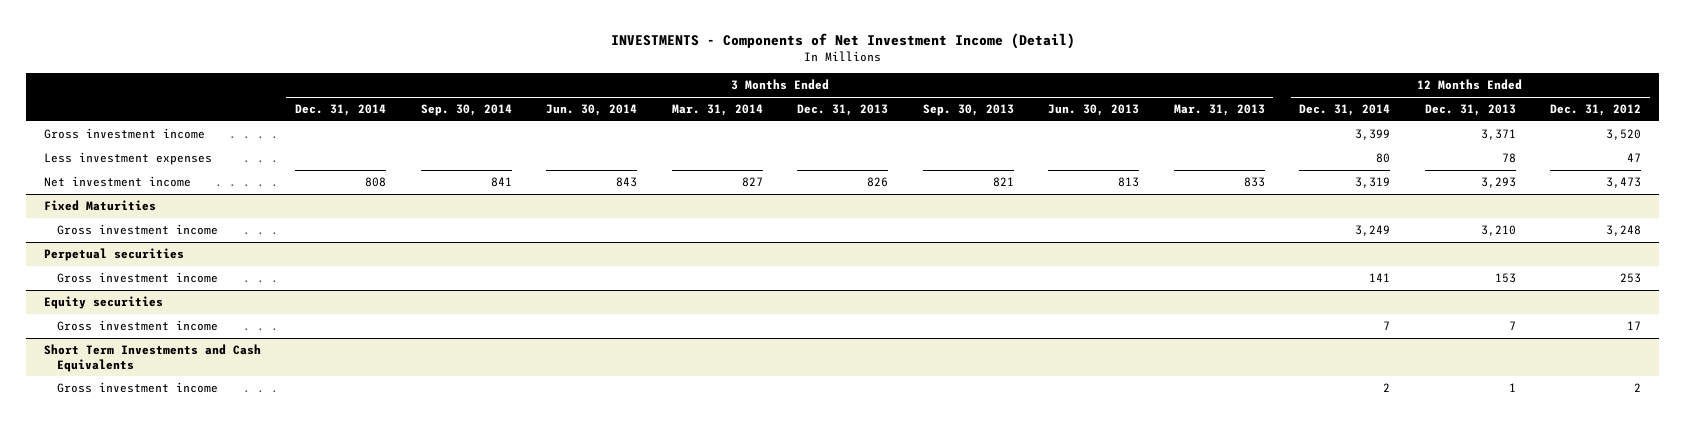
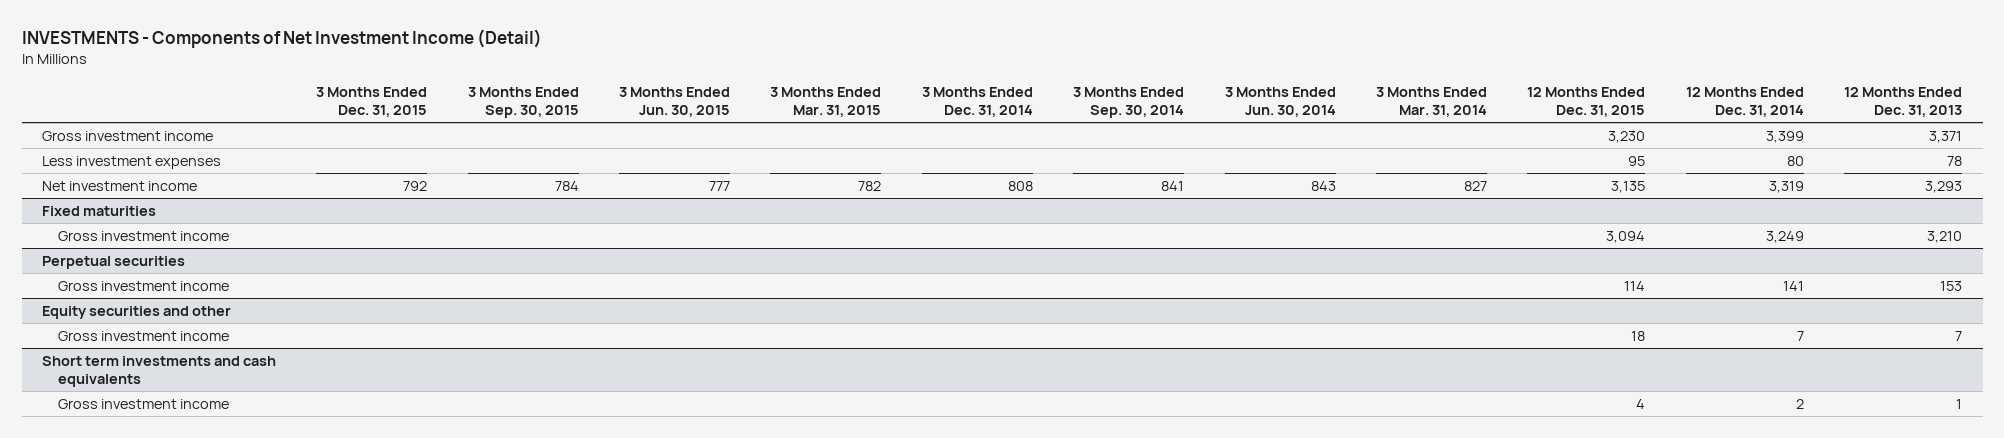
- | 3 Months Ended Dec. 31, 2014 | 3 Months Ended Sep. 30, 2014 | 3 Months Ended Jun. 30, 2014 | 3 Months Ended Mar. 31, 2014 | 3 Months Ended Dec. 31, 2013 | 3 Months Ended Sep. 30, 2013 | 3 Months Ended Jun. 30, 2013 | 3 Months Ended Mar. 31, 2013 | 12 Months Ended Dec. 31, 2014 | 12 Months Ended Dec. 31, 2013 | 12 Months Ended Dec. 31, 2012
+ | 3 Months Ended Dec. 31, 2015 | 3 Months Ended Sep. 30, 2015 | 3 Months Ended Jun. 30, 2015 | 3 Months Ended Mar. 31, 2015 | 3 Months Ended Dec. 31, 2014 | 3 Months Ended Sep. 30, 2014 | 3 Months Ended Jun. 30, 2014 | 3 Months Ended Mar. 31, 2014 | 12 Months Ended Dec. 31, 2015 | 12 Months Ended Dec. 31, 2014 | 12 Months Ended Dec. 31, 2013
- Fixed Maturities
+ Fixed maturities
- Equity securities
+ Equity securities and other
- Short Term Investments and Cash Equivalents
+ Short term investments and cash equivalents

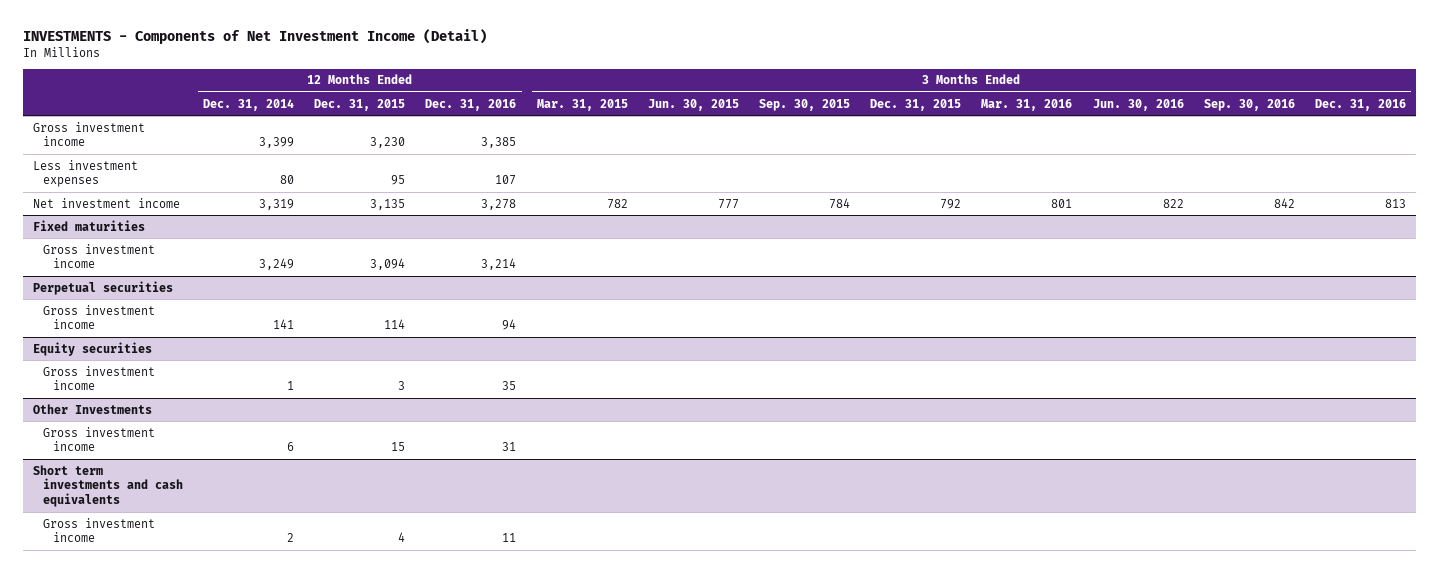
- | 3 Months Ended Dec. 31, 2015 | 3 Months Ended Sep. 30, 2015 | 3 Months Ended Jun. 30, 2015 | 3 Months Ended Mar. 31, 2015 | 3 Months Ended Dec. 31, 2014 | 3 Months Ended Sep. 30, 2014 | 3 Months Ended Jun. 30, 2014 | 3 Months Ended Mar. 31, 2014 | 12 Months Ended Dec. 31, 2015 | 12 Months Ended Dec. 31, 2014 | 12 Months Ended Dec. 31, 2013
+ | 12 Months Ended Dec. 31, 2014 | 12 Months Ended Dec. 31, 2015 | 12 Months Ended Dec. 31, 2016 | 3 Months Ended Mar. 31, 2015 | 3 Months Ended Jun. 30, 2015 | 3 Months Ended Sep. 30, 2015 | 3 Months Ended Dec. 31, 2015 | 3 Months Ended Mar. 31, 2016 | 3 Months Ended Jun. 30, 2016 | 3 Months Ended Sep. 30, 2016 | 3 Months Ended Dec. 31, 2016
- Equity securities and other
- Gross investment income | | | | | | | | | 18 | 7 | 7
+ Equity securities
+ Gross investment income | 1 | 3 | 35 | | | | | | | |
+ Other Investments
+ Gross investment income | 6 | 15 | 31 | | | | | | | |

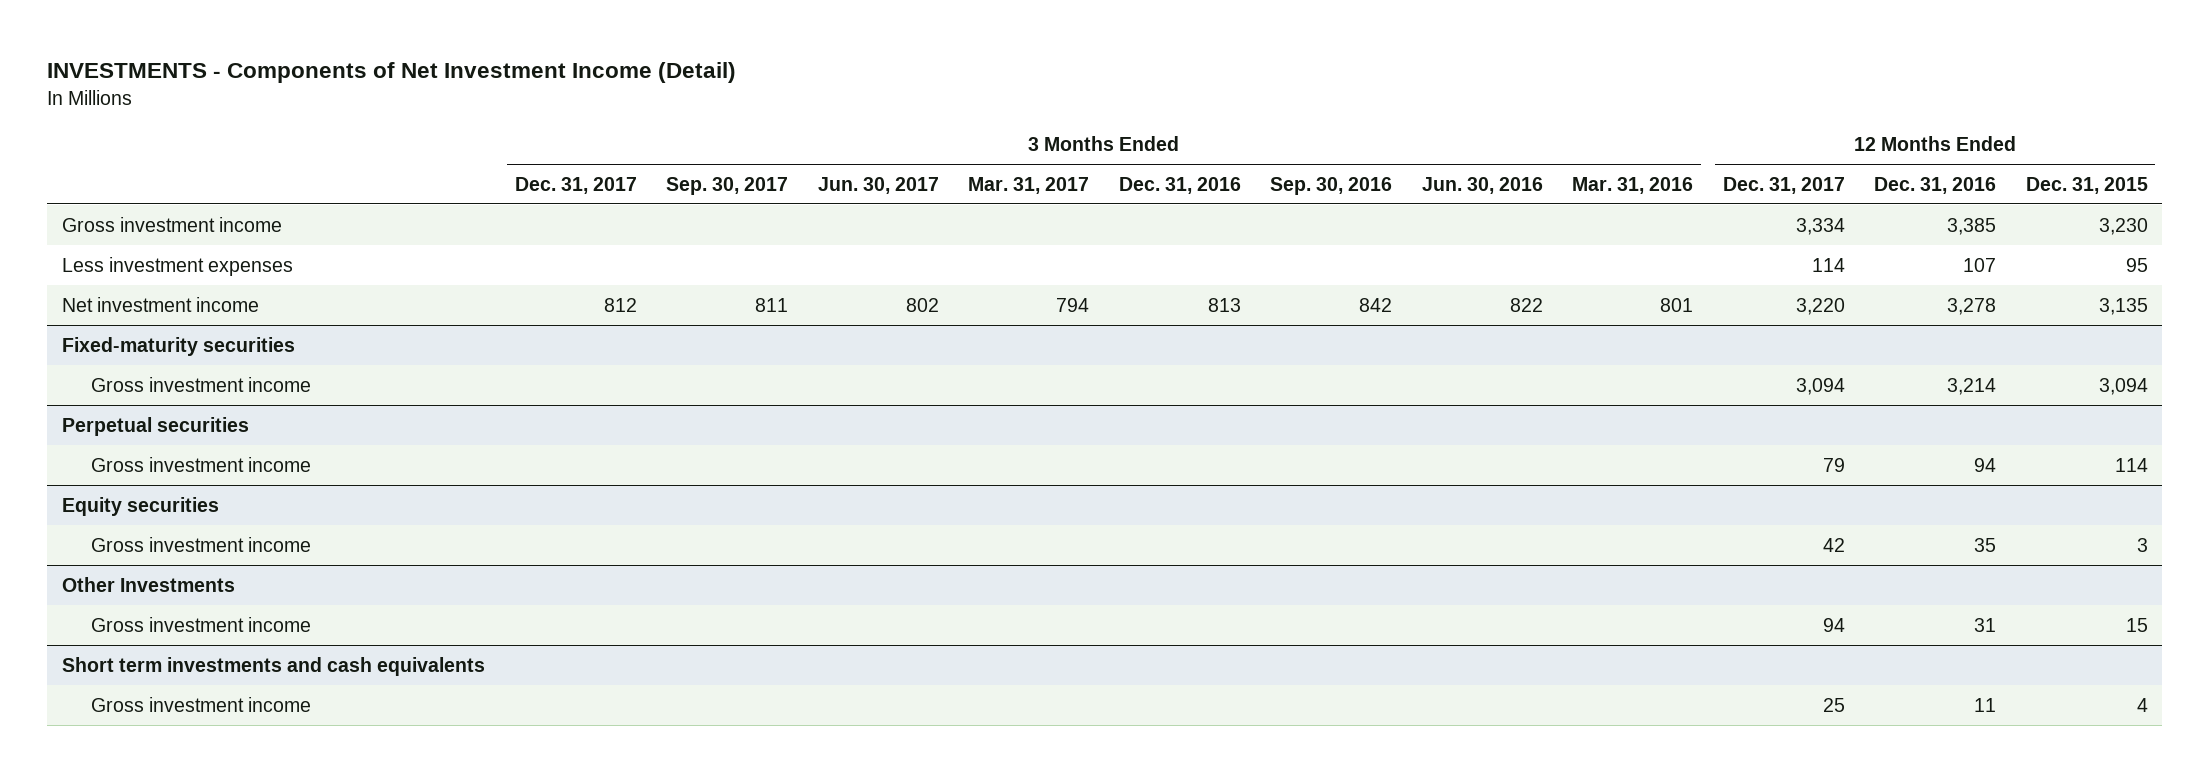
- | 12 Months Ended Dec. 31, 2014 | 12 Months Ended Dec. 31, 2015 | 12 Months Ended Dec. 31, 2016 | 3 Months Ended Mar. 31, 2015 | 3 Months Ended Jun. 30, 2015 | 3 Months Ended Sep. 30, 2015 | 3 Months Ended Dec. 31, 2015 | 3 Months Ended Mar. 31, 2016 | 3 Months Ended Jun. 30, 2016 | 3 Months Ended Sep. 30, 2016 | 3 Months Ended Dec. 31, 2016
+ | 3 Months Ended Dec. 31, 2017 | 3 Months Ended Sep. 30, 2017 | 3 Months Ended Jun. 30, 2017 | 3 Months Ended Mar. 31, 2017 | 3 Months Ended Dec. 31, 2016 | 3 Months Ended Sep. 30, 2016 | 3 Months Ended Jun. 30, 2016 | 3 Months Ended Mar. 31, 2016 | 12 Months Ended Dec. 31, 2017 | 12 Months Ended Dec. 31, 2016 | 12 Months Ended Dec. 31, 2015
- Fixed maturities
+ Fixed-maturity securities

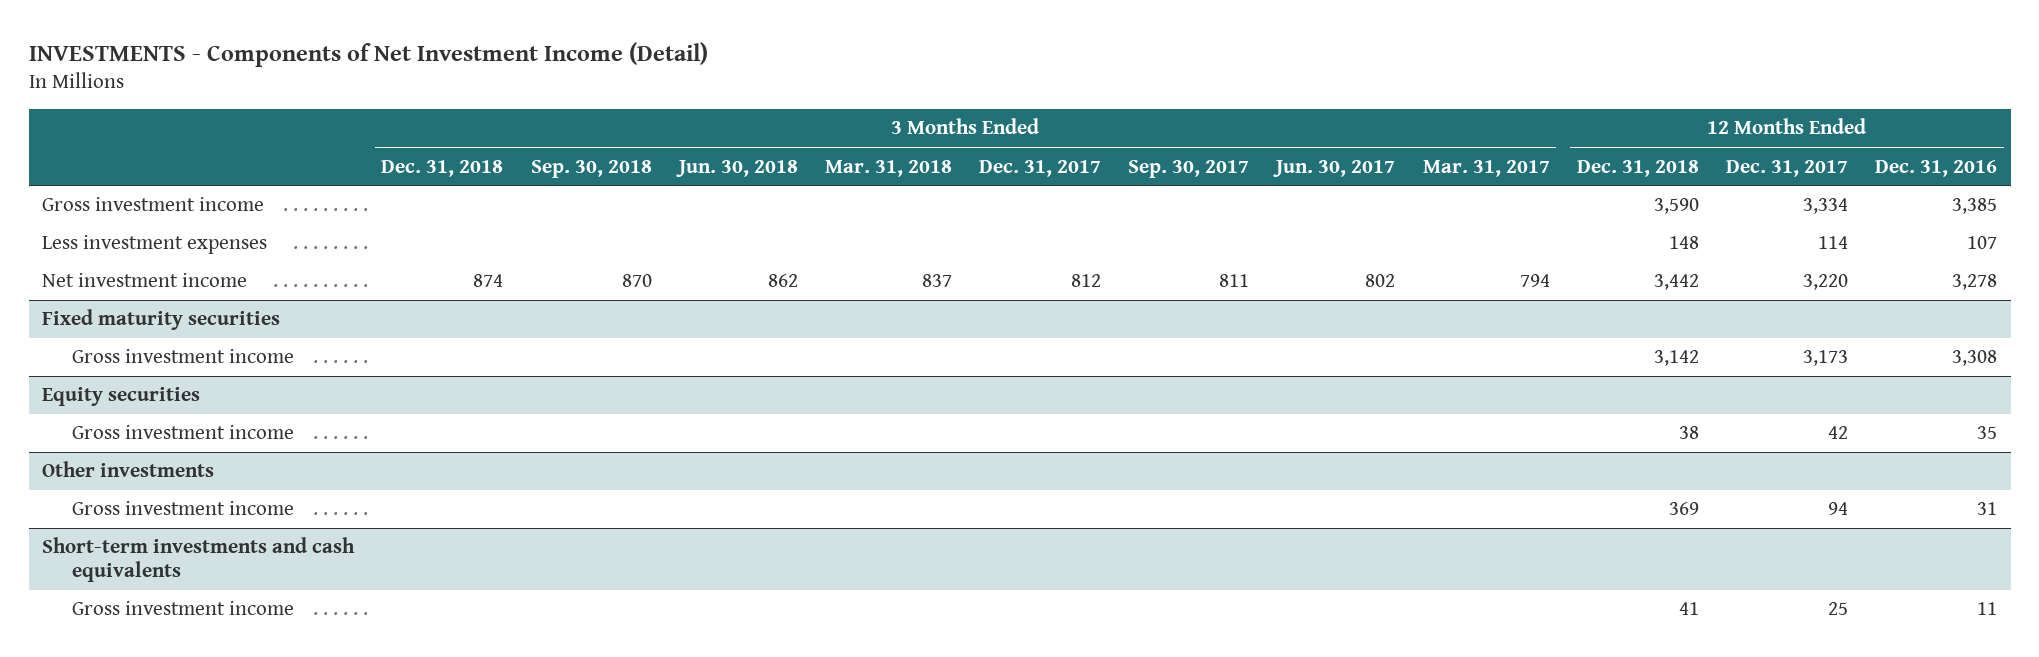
- | 3 Months Ended Dec. 31, 2017 | 3 Months Ended Sep. 30, 2017 | 3 Months Ended Jun. 30, 2017 | 3 Months Ended Mar. 31, 2017 | 3 Months Ended Dec. 31, 2016 | 3 Months Ended Sep. 30, 2016 | 3 Months Ended Jun. 30, 2016 | 3 Months Ended Mar. 31, 2016 | 12 Months Ended Dec. 31, 2017 | 12 Months Ended Dec. 31, 2016 | 12 Months Ended Dec. 31, 2015
+ | 3 Months Ended Dec. 31, 2018 | 3 Months Ended Sep. 30, 2018 | 3 Months Ended Jun. 30, 2018 | 3 Months Ended Mar. 31, 2018 | 3 Months Ended Dec. 31, 2017 | 3 Months Ended Sep. 30, 2017 | 3 Months Ended Jun. 30, 2017 | 3 Months Ended Mar. 31, 2017 | 12 Months Ended Dec. 31, 2018 | 12 Months Ended Dec. 31, 2017 | 12 Months Ended Dec. 31, 2016
- Fixed-maturity securities
- Gross investment income | | | | | | | | | 3,094 | 3,214 | 3,094
- Perpetual securities
- Gross investment income | | | | | | | | | 79 | 94 | 114
+ Fixed maturity securities
+ Gross investment income | | | | | | | | | 3,142 | 3,173 | 3,308
- Other Investments
+ Other investments
- Short term investments and cash equivalents
+ Short-term investments and cash equivalents

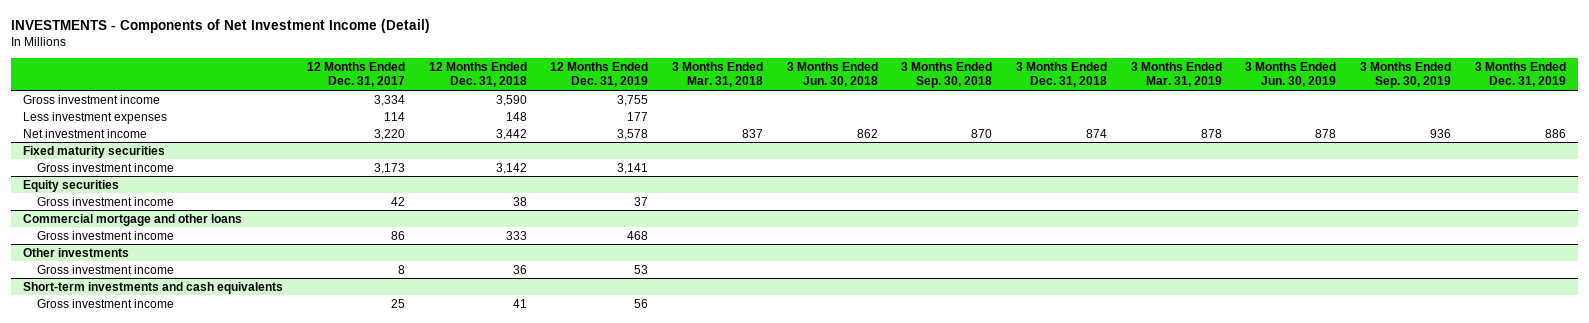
- | 3 Months Ended Dec. 31, 2018 | 3 Months Ended Sep. 30, 2018 | 3 Months Ended Jun. 30, 2018 | 3 Months Ended Mar. 31, 2018 | 3 Months Ended Dec. 31, 2017 | 3 Months Ended Sep. 30, 2017 | 3 Months Ended Jun. 30, 2017 | 3 Months Ended Mar. 31, 2017 | 12 Months Ended Dec. 31, 2018 | 12 Months Ended Dec. 31, 2017 | 12 Months Ended Dec. 31, 2016
+ | 12 Months Ended Dec. 31, 2017 | 12 Months Ended Dec. 31, 2018 | 12 Months Ended Dec. 31, 2019 | 3 Months Ended Mar. 31, 2018 | 3 Months Ended Jun. 30, 2018 | 3 Months Ended Sep. 30, 2018 | 3 Months Ended Dec. 31, 2018 | 3 Months Ended Mar. 31, 2019 | 3 Months Ended Jun. 30, 2019 | 3 Months Ended Sep. 30, 2019 | 3 Months Ended Dec. 31, 2019
+ Commercial mortgage and other loans
+ Gross investment income | 86 | 333 | 468 | | | | | | | |
@ Other investments
- Gross investment income | | | | | | | | | 369 | 94 | 31
+ Gross investment income | 8 | 36 | 53 | | | | | | | |

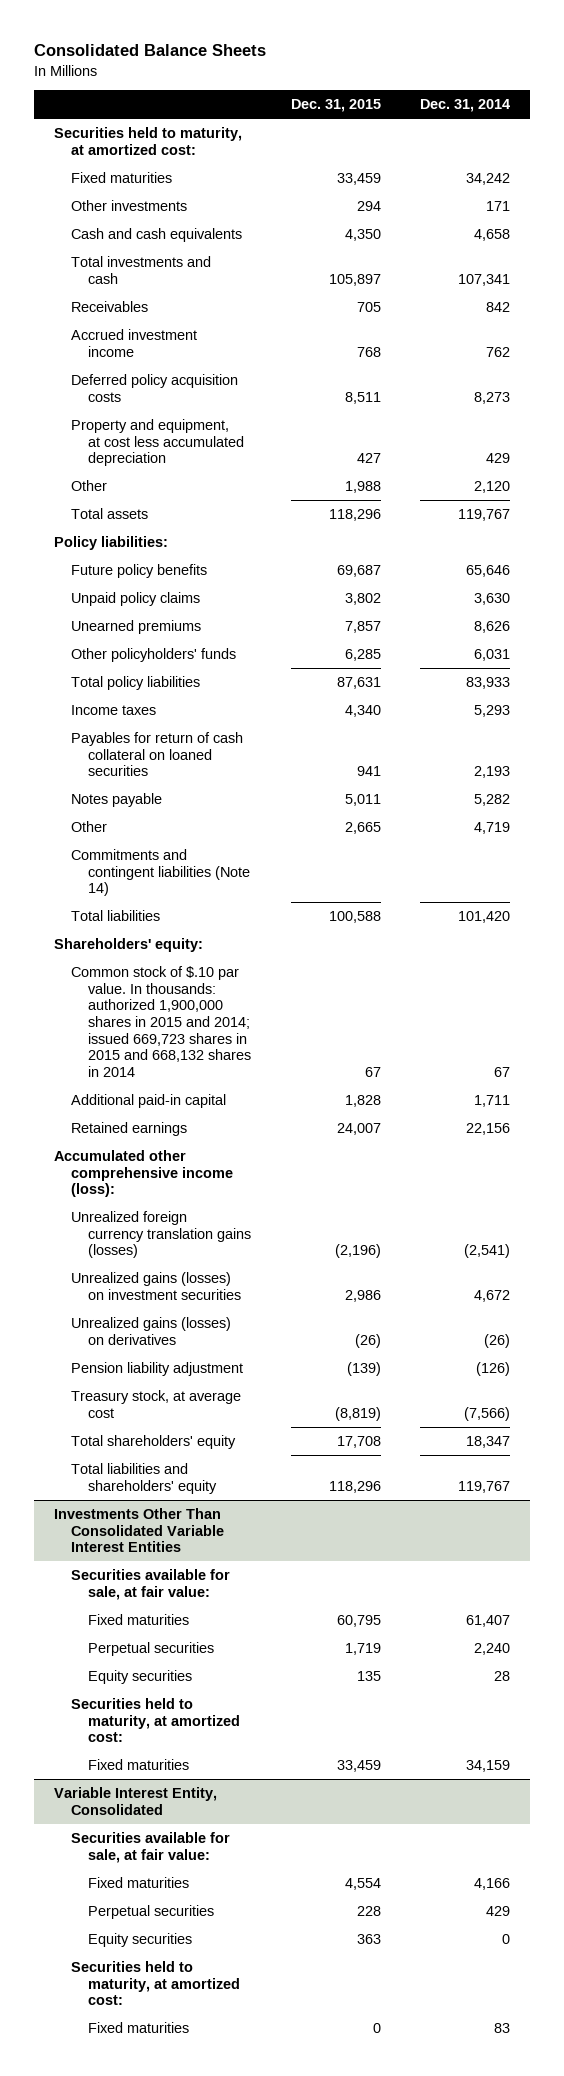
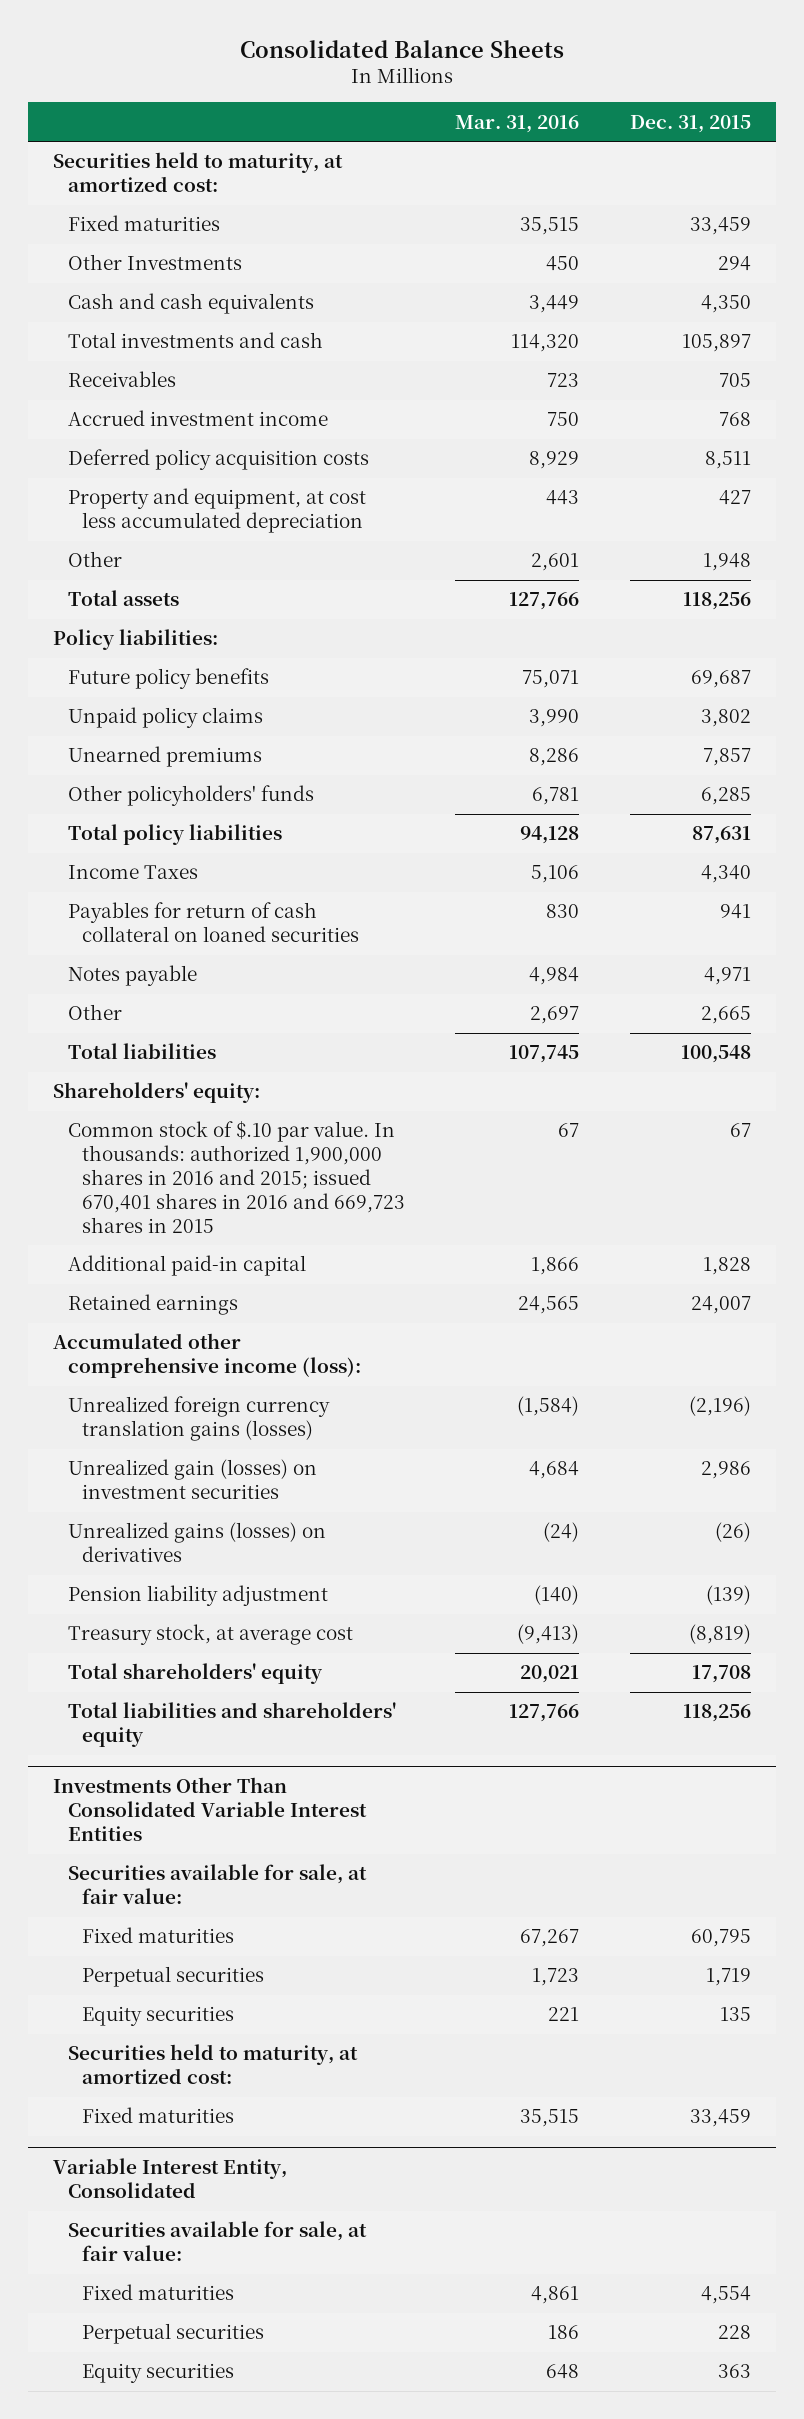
- | Dec. 31, 2015 | Dec. 31, 2014
+ | Mar. 31, 2016 | Dec. 31, 2015
- Other investments | 294 | 171
+ Other Investments | 450 | 294
- Other | 1,988 | 2,120
- Total assets | 118,296 | 119,767
+ Other | 2,601 | 1,948
+ Total assets | 127,766 | 118,256
- Income taxes | 4,340 | 5,293
+ Income Taxes | 5,106 | 4,340
- Notes payable | 5,011 | 5,282
+ Notes payable | 4,984 | 4,971
- Commitments and contingent liabilities (Note 14)
- Total liabilities | 100,588 | 101,420
+ Total liabilities | 107,745 | 100,548
- Common stock of $.10 par value. In thousands: authorized 1,900,000 shares in 2015 and 2014; issued 669,723 shares in 2015 and 668,132 shares in 2014 | 67 | 67
+ Common stock of $.10 par value. In thousands: authorized 1,900,000 shares in 2016 and 2015; issued 670,401 shares in 2016 and 669,723 shares in 2015 | 67 | 67
- Unrealized gains (losses) on investment securities | 2,986 | 4,672
+ Unrealized gain (losses) on investment securities | 4,684 | 2,986
- Total liabilities and shareholders' equity | 118,296 | 119,767
+ Total liabilities and shareholders' equity | 127,766 | 118,256
@ Variable Interest Entity, Consolidated
- Securities held to maturity, at amortized cost:
- Fixed maturities | 0 | 83

